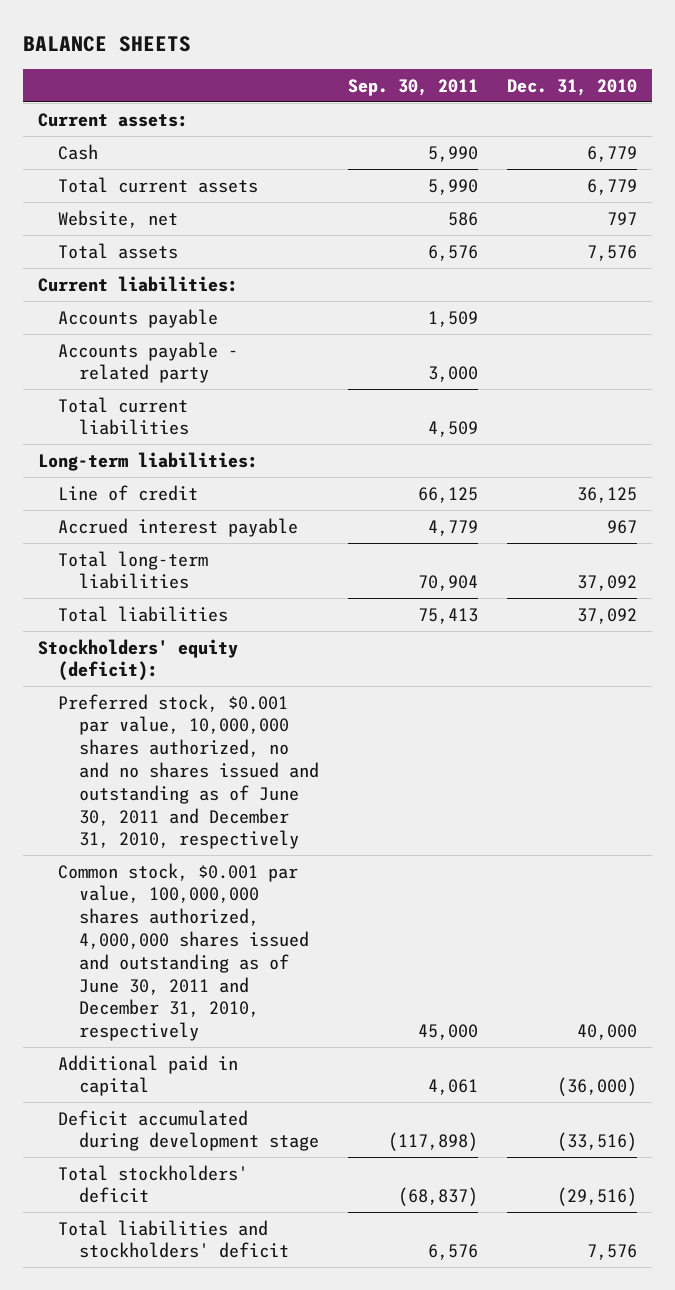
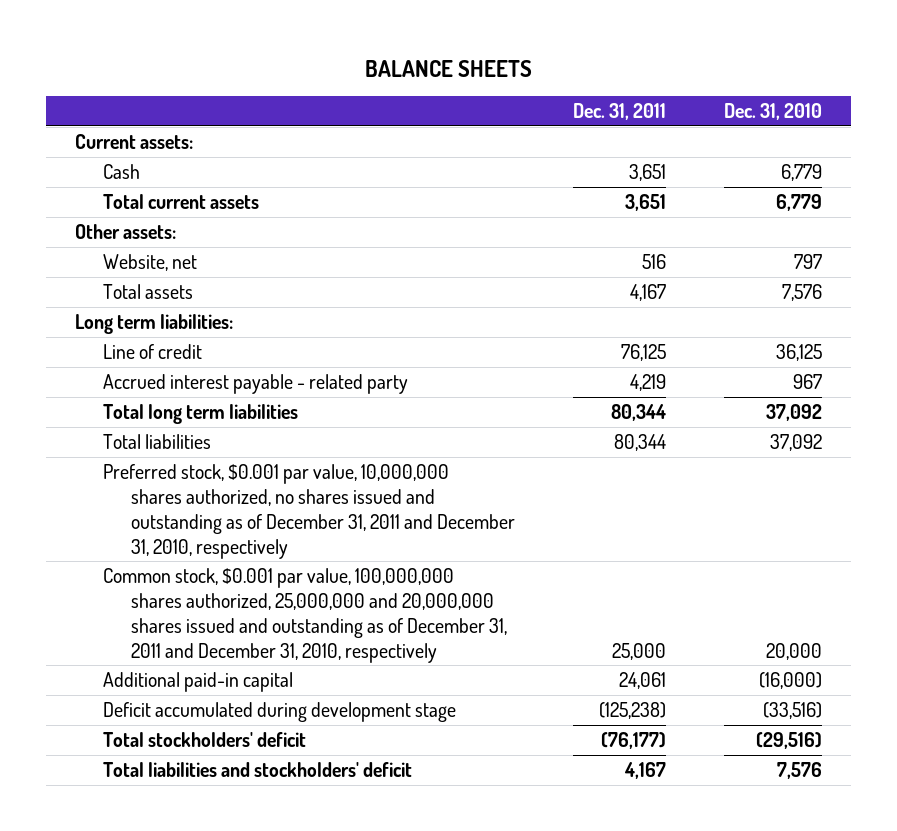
- | Sep. 30, 2011 | Dec. 31, 2010
+ | Dec. 31, 2011 | Dec. 31, 2010
+ Other assets:
- Current liabilities:
- Accounts payable | 1,509 |
- Accounts payable - related party | 3,000 |
- Total current liabilities | 4,509 |
- Long-term liabilities:
+ Long term liabilities:
- Accrued interest payable | 4,779 | 967
- Total long-term liabilities | 70,904 | 37,092
+ Accrued interest payable - related party | 4,219 | 967
+ Total long term liabilities | 80,344 | 37,092
- Stockholders' equity (deficit):
- Preferred stock, $0.001 par value, 10,000,000 shares authorized, no and no shares issued and outstanding as of June 30, 2011 and December 31, 2010, respectively
- Common stock, $0.001 par value, 100,000,000 shares authorized, 4,000,000 shares issued and outstanding as of June 30, 2011 and December 31, 2010, respectively | 45,000 | 40,000
- Additional paid in capital | 4,061 | (36,000)
+ Preferred stock, $0.001 par value, 10,000,000 shares authorized, no shares issued and outstanding as of December 31, 2011 and December 31, 2010, respectively
+ Common stock, $0.001 par value, 100,000,000 shares authorized, 25,000,000 and 20,000,000 shares issued and outstanding as of December 31, 2011 and December 31, 2010, respectively | 25,000 | 20,000
+ Additional paid-in capital | 24,061 | (16,000)

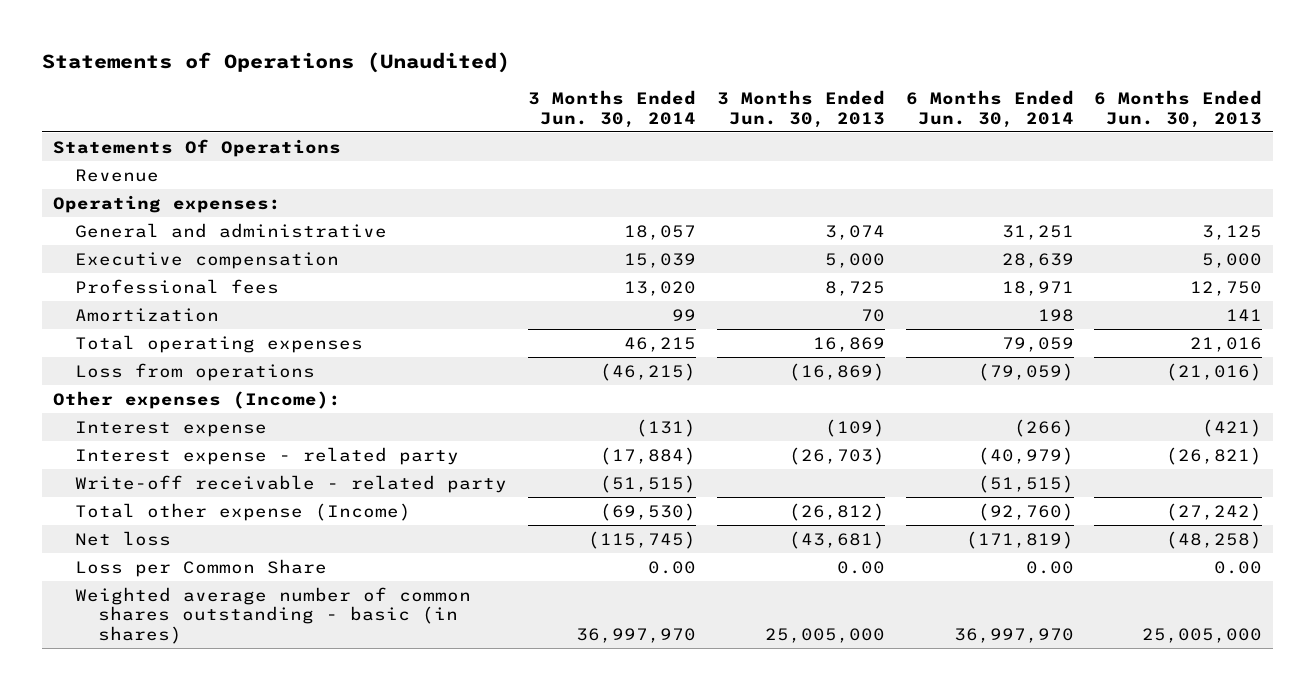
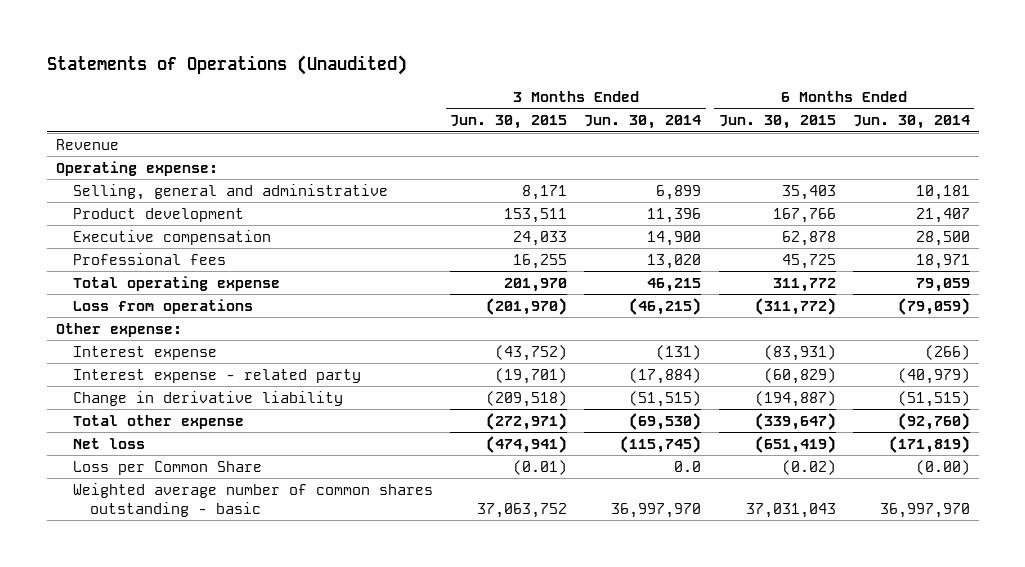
- | 3 Months Ended Jun. 30, 2014 | 3 Months Ended Jun. 30, 2013 | 6 Months Ended Jun. 30, 2014 | 6 Months Ended Jun. 30, 2013
+ | 3 Months Ended Jun. 30, 2015 | 3 Months Ended Jun. 30, 2014 | 6 Months Ended Jun. 30, 2015 | 6 Months Ended Jun. 30, 2014
- Statements Of Operations
- Operating expenses:
- General and administrative | 18,057 | 3,074 | 31,251 | 3,125
- Executive compensation | 15,039 | 5,000 | 28,639 | 5,000
+ Operating expense:
+ Selling, general and administrative | 8,171 | 6,899 | 35,403 | 10,181
+ Product development | 153,511 | 11,396 | 167,766 | 21,407
+ Executive compensation | 24,033 | 14,900 | 62,878 | 28,500
- Amortization | 99 | 70 | 198 | 141
- Total operating expenses | 46,215 | 16,869 | 79,059 | 21,016
+ Total operating expense | 201,970 | 46,215 | 311,772 | 79,059
- Other expenses (Income):
+ Other expense:
- Write-off receivable - related party | (51,515) | | (51,515) |
- Total other expense (Income) | (69,530) | (26,812) | (92,760) | (27,242)
+ Change in derivative liability | (209,518) | (51,515) | (194,887) | (51,515)
+ Total other expense | (272,971) | (69,530) | (339,647) | (92,760)
- Loss per Common Share | 0.00 | 0.00 | 0.00 | 0.00
- Weighted average number of common shares outstanding - basic (in shares) | 36,997,970 | 25,005,000 | 36,997,970 | 25,005,000
+ Loss per Common Share | (0.01) | 0.0 | (0.02) | (0.00)
+ Weighted average number of common shares outstanding - basic | 37,063,752 | 36,997,970 | 37,031,043 | 36,997,970

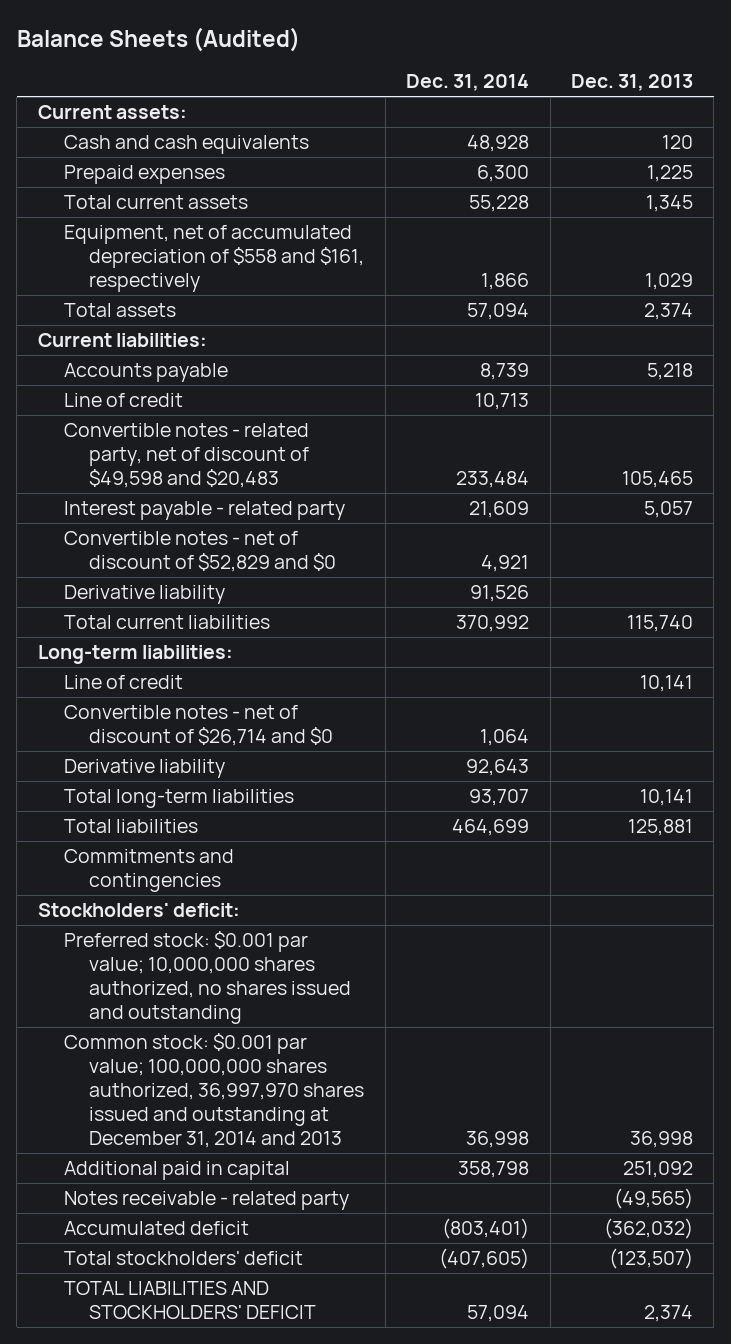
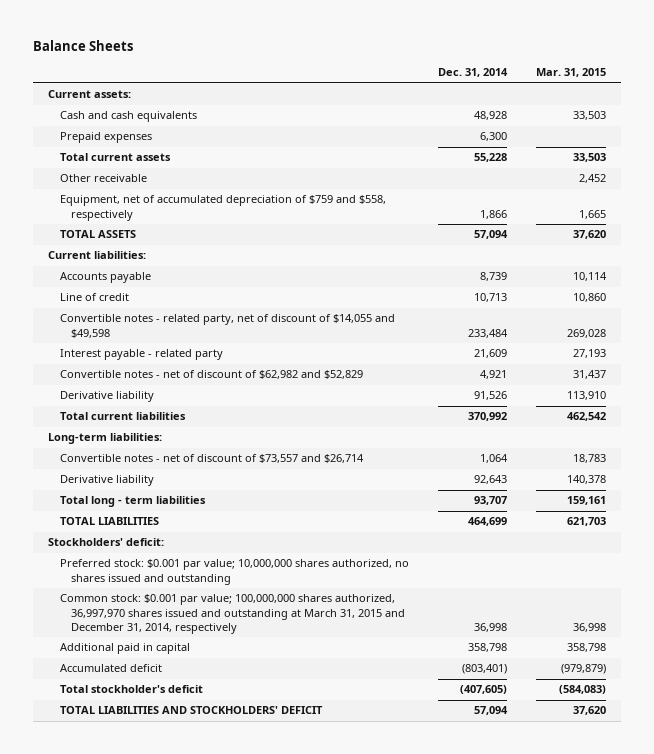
- Balance Sheets (Audited)
+ Balance Sheets
- | Dec. 31, 2014 | Dec. 31, 2013
+ | Dec. 31, 2014 | Mar. 31, 2015
- Equipment, net of accumulated depreciation of $558 and $161, respectively | 1,866 | 1,029
- Total assets | 57,094 | 2,374
+ Other receivable | | 2,452
+ Equipment, net of accumulated depreciation of $759 and $558, respectively | 1,866 | 1,665
+ TOTAL ASSETS | 57,094 | 37,620
- Convertible notes - related party, net of discount of $49,598 and $20,483 | 233,484 | 105,465
+ Convertible notes - related party, net of discount of $14,055 and $49,598 | 233,484 | 269,028
- Convertible notes - net of discount of $52,829 and $0 | 4,921 |
+ Convertible notes - net of discount of $62,982 and $52,829 | 4,921 | 31,437
- Line of credit | | 10,141
- Convertible notes - net of discount of $26,714 and $0 | 1,064 |
+ Convertible notes - net of discount of $73,557 and $26,714 | 1,064 | 18,783
- Total long-term liabilities | 93,707 | 10,141
- Total liabilities | 464,699 | 125,881
- Commitments and contingencies
+ Total long - term liabilities | 93,707 | 159,161
+ TOTAL LIABILITIES | 464,699 | 621,703
- Common stock: $0.001 par value; 100,000,000 shares authorized, 36,997,970 shares issued and outstanding at December 31, 2014 and 2013 | 36,998 | 36,998
+ Common stock: $0.001 par value; 100,000,000 shares authorized, 36,997,970 shares issued and outstanding at March 31, 2015 and December 31, 2014, respectively | 36,998 | 36,998
- Notes receivable - related party | | (49,565)
- Total stockholders' deficit | (407,605) | (123,507)
+ Total stockholder's deficit | (407,605) | (584,083)

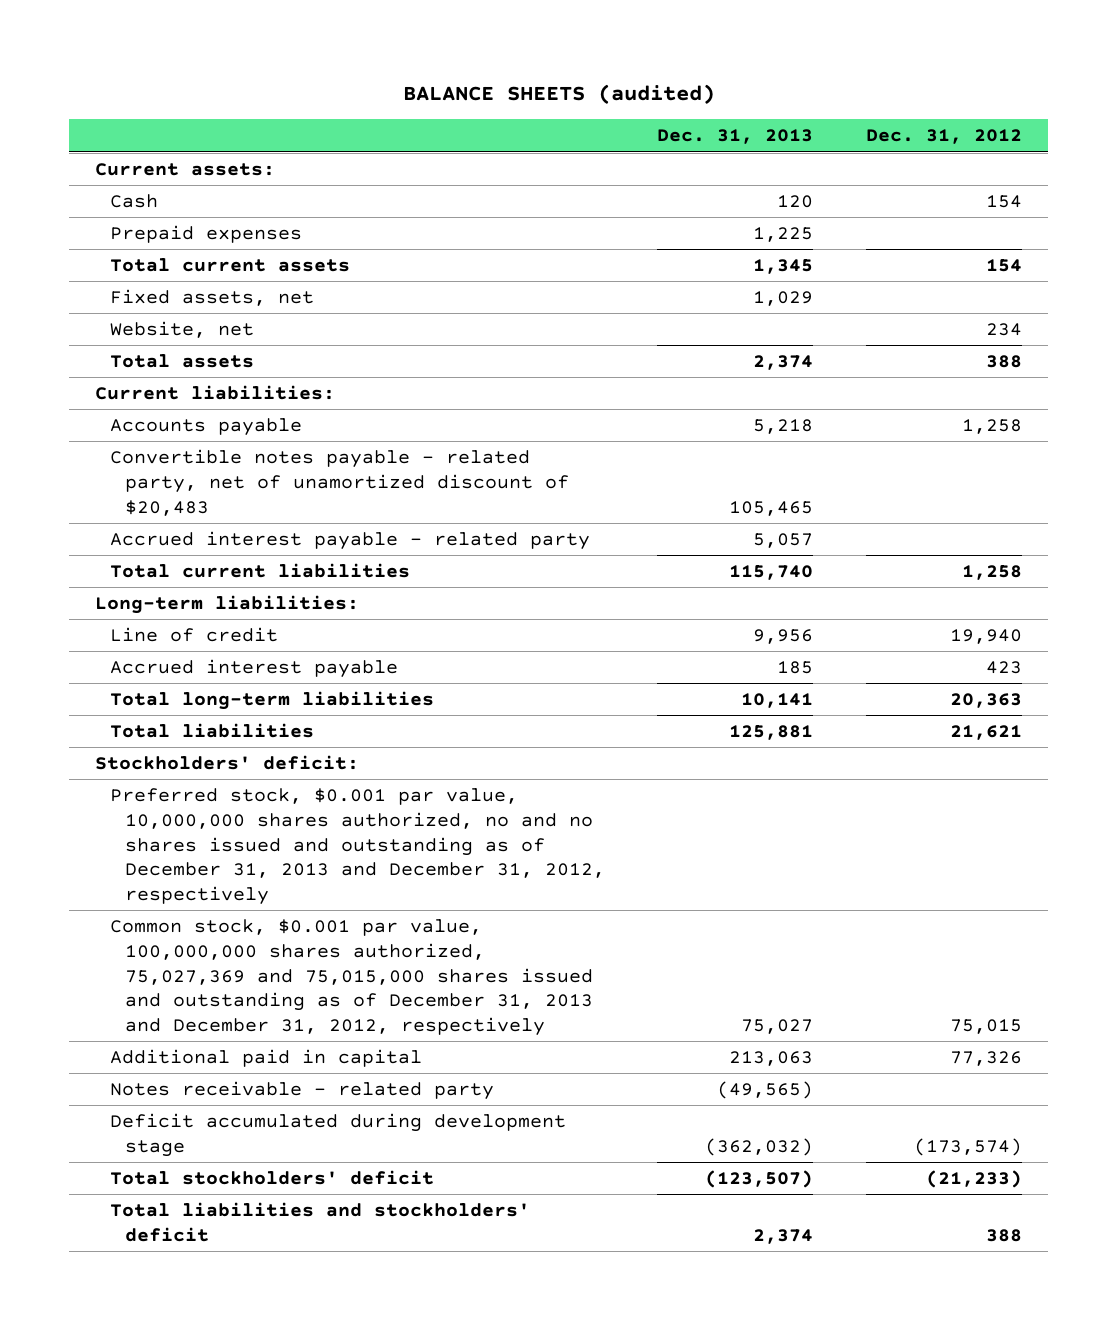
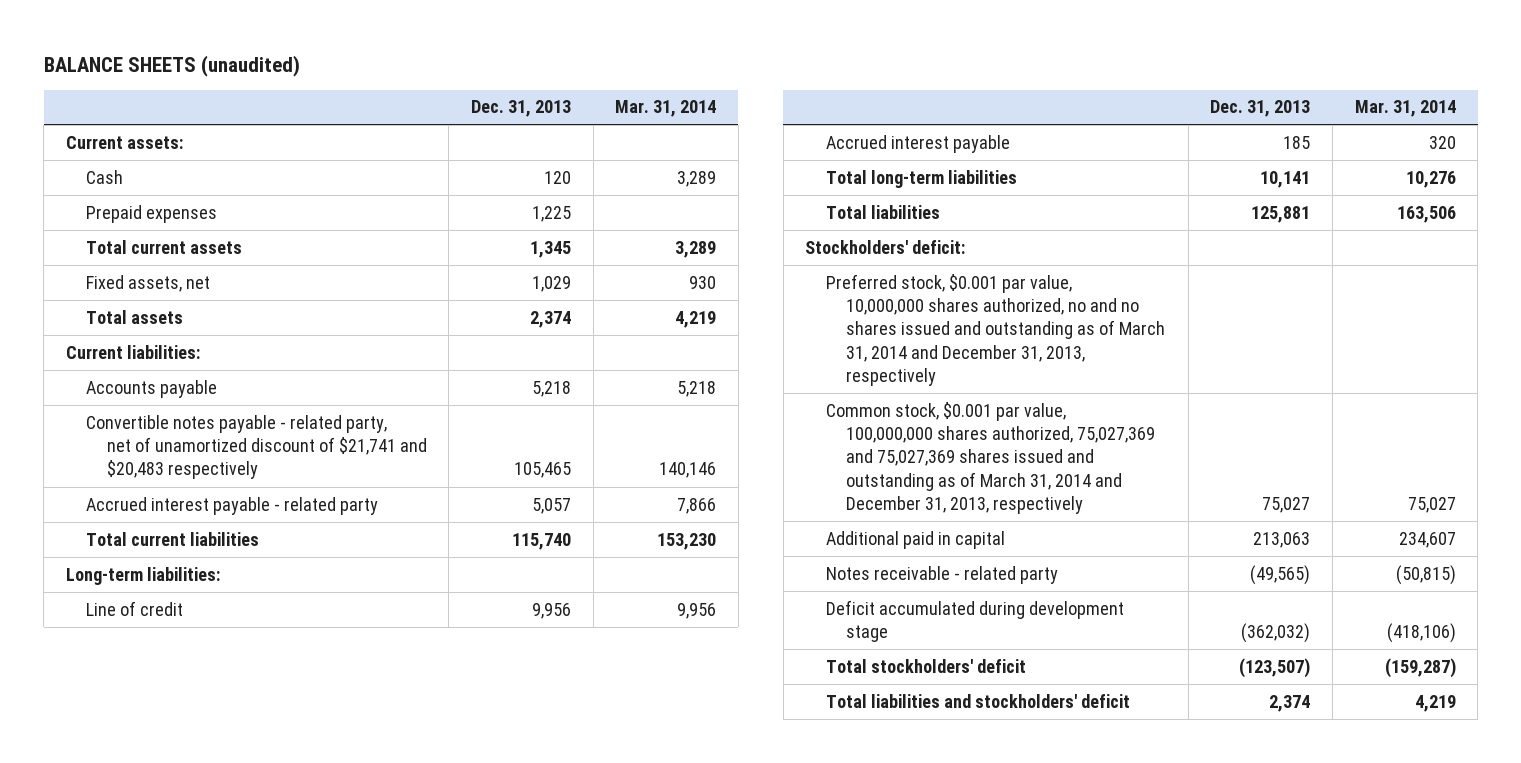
- BALANCE SHEETS (audited)
+ BALANCE SHEETS (unaudited)
- | Dec. 31, 2013 | Dec. 31, 2012
+ | Dec. 31, 2013 | Mar. 31, 2014
- Website, net | | 234
- Convertible notes payable - related party, net of unamortized discount of $20,483 | 105,465 |
+ Convertible notes payable - related party, net of unamortized discount of $21,741 and $20,483 respectively | 105,465 | 140,146
- Preferred stock, $0.001 par value, 10,000,000 shares authorized, no and no shares issued and outstanding as of December 31, 2013 and December 31, 2012, respectively
- Common stock, $0.001 par value, 100,000,000 shares authorized, 75,027,369 and 75,015,000 shares issued and outstanding as of December 31, 2013 and December 31, 2012, respectively | 75,027 | 75,015
+ Preferred stock, $0.001 par value, 10,000,000 shares authorized, no and no shares issued and outstanding as of March 31, 2014 and December 31, 2013, respectively
+ Common stock, $0.001 par value, 100,000,000 shares authorized, 75,027,369 and 75,027,369 shares issued and outstanding as of March 31, 2014 and December 31, 2013, respectively | 75,027 | 75,027

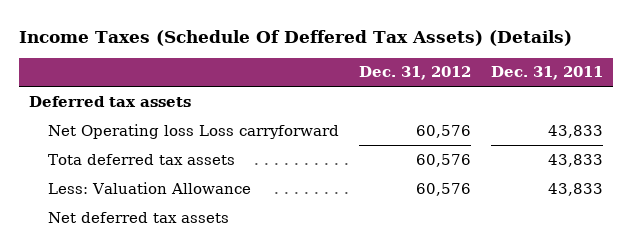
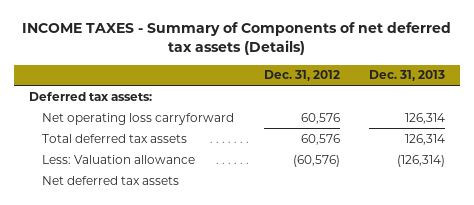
- Income Taxes (Schedule Of Deffered Tax Assets) (Details)
+ INCOME TAXES - Summary of Components of net deferred tax assets (Details)
- | Dec. 31, 2012 | Dec. 31, 2011
+ | Dec. 31, 2012 | Dec. 31, 2013
- Deferred tax assets
- Net Operating loss Loss carryforward | 60,576 | 43,833
- Tota deferred tax assets | 60,576 | 43,833
- Less: Valuation Allowance | 60,576 | 43,833
+ Deferred tax assets:
+ Net operating loss carryforward | 60,576 | 126,314
+ Total deferred tax assets | 60,576 | 126,314
+ Less: Valuation allowance | (60,576) | (126,314)

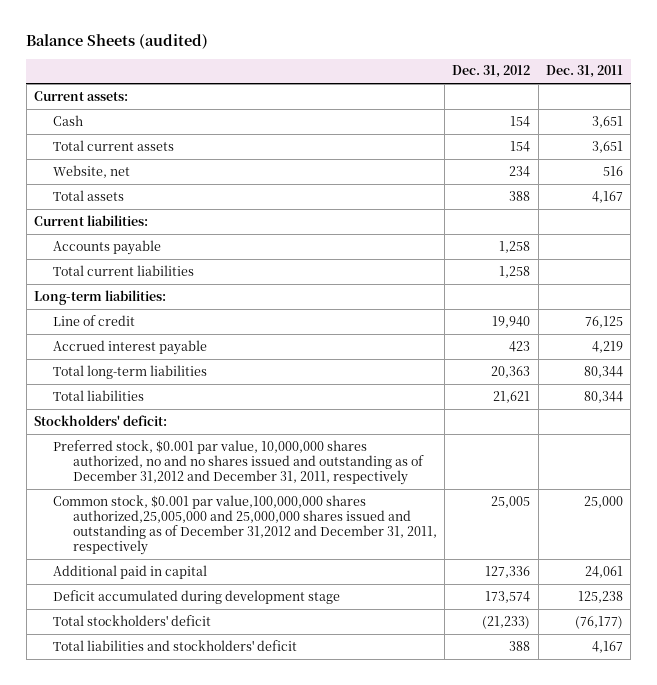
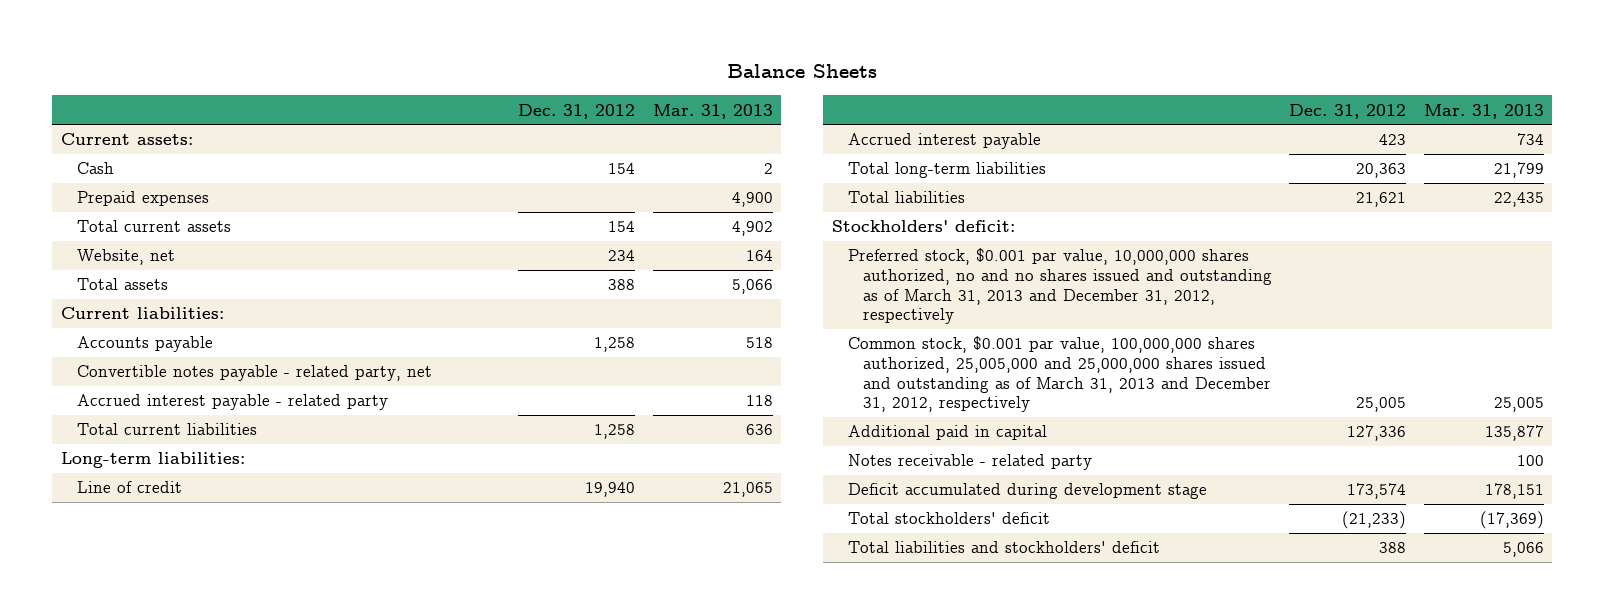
- Balance Sheets (audited)
+ Balance Sheets
- | Dec. 31, 2012 | Dec. 31, 2011
+ | Dec. 31, 2012 | Mar. 31, 2013
+ Prepaid expenses | | 4,900
+ Convertible notes payable - related party, net
+ Accrued interest payable - related party | | 118
- Preferred stock, $0.001 par value, 10,000,000 shares authorized, no and no shares issued and outstanding as of December 31,2012 and December 31, 2011, respectively
- Common stock, $0.001 par value,100,000,000 shares authorized,25,005,000 and 25,000,000 shares issued and outstanding as of December 31,2012 and December 31, 2011, respectively | 25,005 | 25,000
+ Preferred stock, $0.001 par value, 10,000,000 shares authorized, no and no shares issued and outstanding as of March 31, 2013 and December 31, 2012, respectively
+ Common stock, $0.001 par value, 100,000,000 shares authorized, 25,005,000 and 25,000,000 shares issued and outstanding as of March 31, 2013 and December 31, 2012, respectively | 25,005 | 25,005
+ Notes receivable - related party | | 100

